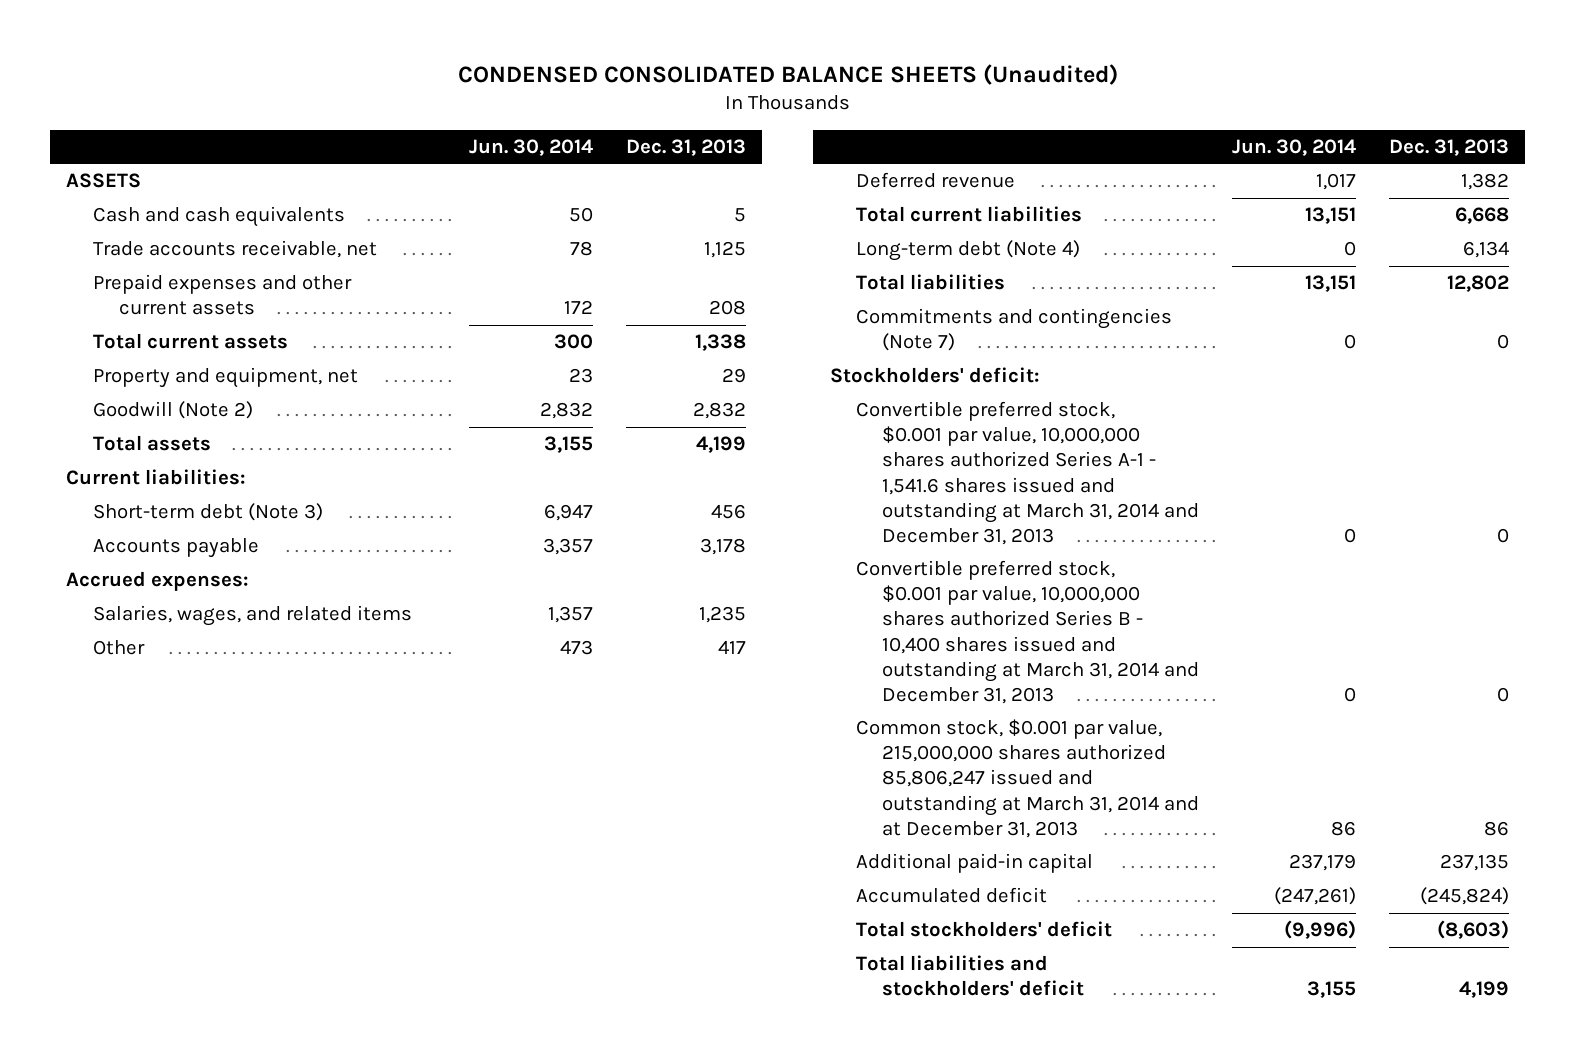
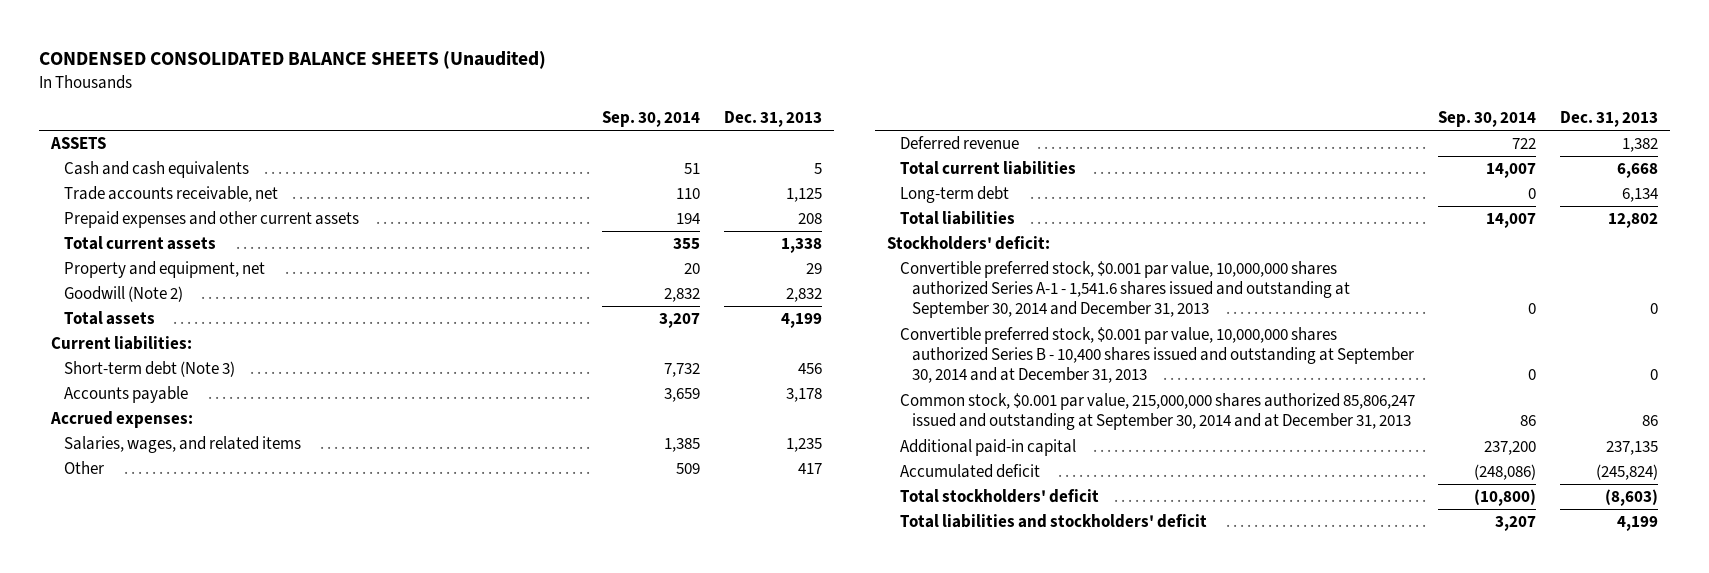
- | Jun. 30, 2014 | Dec. 31, 2013
+ | Sep. 30, 2014 | Dec. 31, 2013
- Long-term debt (Note 4) | 0 | 6,134
+ Long-term debt | 0 | 6,134
- Commitments and contingencies (Note 7) | 0 | 0
- Convertible preferred stock, $0.001 par value, 10,000,000 shares authorized Series A-1 - 1,541.6 shares issued and outstanding at March 31, 2014 and December 31, 2013 | 0 | 0
- Convertible preferred stock, $0.001 par value, 10,000,000 shares authorized Series B - 10,400 shares issued and outstanding at March 31, 2014 and December 31, 2013 | 0 | 0
- Common stock, $0.001 par value, 215,000,000 shares authorized 85,806,247 issued and outstanding at March 31, 2014 and at December 31, 2013 | 86 | 86
+ Convertible preferred stock, $0.001 par value, 10,000,000 shares authorized Series A-1 - 1,541.6 shares issued and outstanding at September 30, 2014 and December 31, 2013 | 0 | 0
+ Convertible preferred stock, $0.001 par value, 10,000,000 shares authorized Series B - 10,400 shares issued and outstanding at September 30, 2014 and at December 31, 2013 | 0 | 0
+ Common stock, $0.001 par value, 215,000,000 shares authorized 85,806,247 issued and outstanding at September 30, 2014 and at December 31, 2013 | 86 | 86

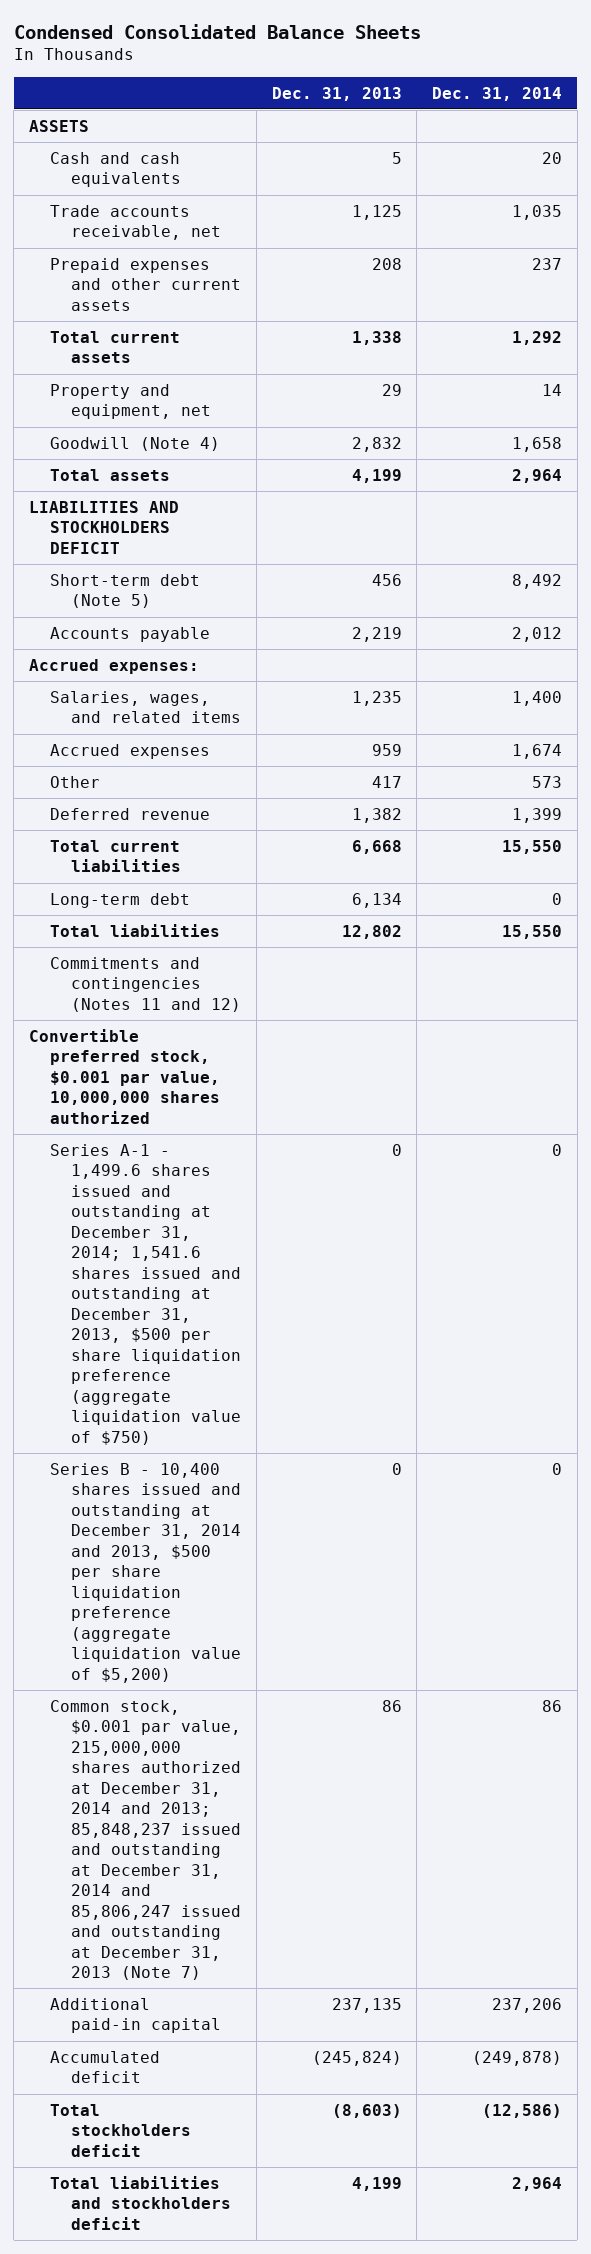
- CONDENSED CONSOLIDATED BALANCE SHEETS (Unaudited)
+ Condensed Consolidated Balance Sheets
- | Sep. 30, 2014 | Dec. 31, 2013
+ | Dec. 31, 2013 | Dec. 31, 2014
- Goodwill (Note 2) | 2,832 | 2,832
+ Goodwill (Note 4) | 2,832 | 1,658
- Current liabilities:
- Short-term debt (Note 3) | 7,732 | 456
- Accounts payable | 3,659 | 3,178
+ LIABILITIES AND STOCKHOLDERS DEFICIT
+ Short-term debt (Note 5) | 456 | 8,492
+ Accounts payable | 2,219 | 2,012
+ Accrued expenses | 959 | 1,674
- Stockholders' deficit:
- Convertible preferred stock, $0.001 par value, 10,000,000 shares authorized Series A-1 - 1,541.6 shares issued and outstanding at September 30, 2014 and December 31, 2013 | 0 | 0
- Convertible preferred stock, $0.001 par value, 10,000,000 shares authorized Series B - 10,400 shares issued and outstanding at September 30, 2014 and at December 31, 2013 | 0 | 0
- Common stock, $0.001 par value, 215,000,000 shares authorized 85,806,247 issued and outstanding at September 30, 2014 and at December 31, 2013 | 86 | 86
+ Commitments and contingencies (Notes 11 and 12)
+ Convertible preferred stock, $0.001 par value, 10,000,000 shares authorized
+ Series A-1 - 1,499.6 shares issued and outstanding at December 31, 2014; 1,541.6 shares issued and outstanding at December 31, 2013, $500 per share liquidation preference (aggregate liquidation value of $750) | 0 | 0
+ Series B - 10,400 shares issued and outstanding at December 31, 2014 and 2013, $500 per share liquidation preference (aggregate liquidation value of $5,200) | 0 | 0
+ Common stock, $0.001 par value, 215,000,000 shares authorized at December 31, 2014 and 2013; 85,848,237 issued and outstanding at December 31, 2014 and 85,806,247 issued and outstanding at December 31, 2013 (Note 7) | 86 | 86
- Total stockholders' deficit | (10,800) | (8,603)
- Total liabilities and stockholders' deficit | 3,207 | 4,199
+ Total stockholders deficit | (8,603) | (12,586)
+ Total liabilities and stockholders deficit | 4,199 | 2,964

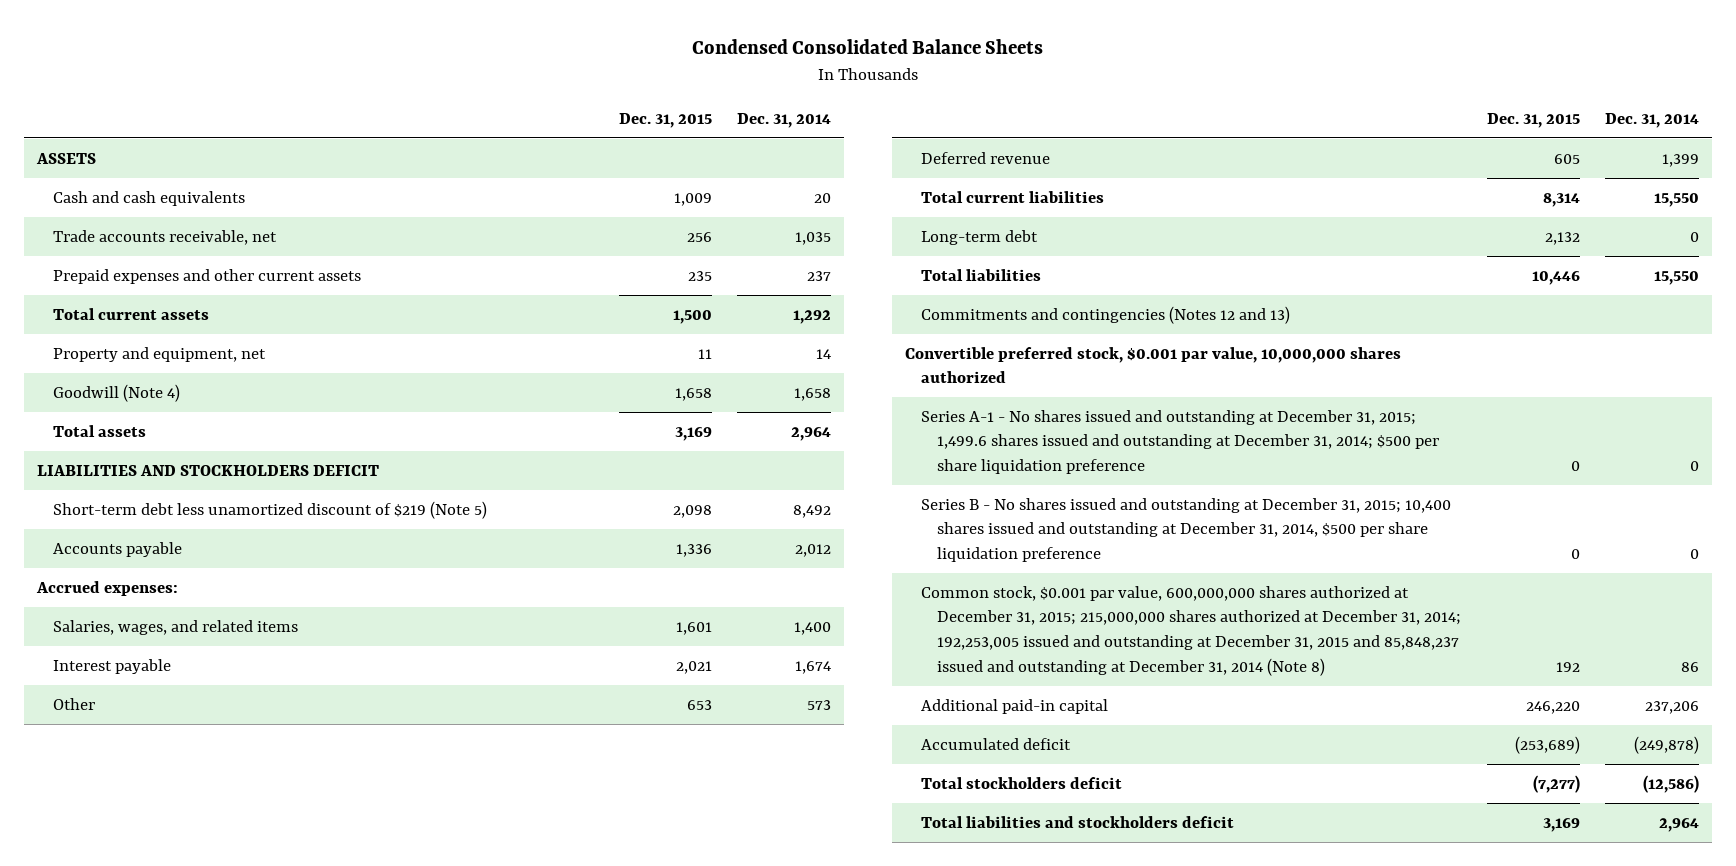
- | Dec. 31, 2013 | Dec. 31, 2014
+ | Dec. 31, 2015 | Dec. 31, 2014
- Short-term debt (Note 5) | 456 | 8,492
+ Short-term debt less unamortized discount of $219 (Note 5) | 2,098 | 8,492
- Accrued expenses | 959 | 1,674
+ Interest payable | 2,021 | 1,674
- Commitments and contingencies (Notes 11 and 12)
+ Commitments and contingencies (Notes 12 and 13)
- Series A-1 - 1,499.6 shares issued and outstanding at December 31, 2014; 1,541.6 shares issued and outstanding at December 31, 2013, $500 per share liquidation preference (aggregate liquidation value of $750) | 0 | 0
- Series B - 10,400 shares issued and outstanding at December 31, 2014 and 2013, $500 per share liquidation preference (aggregate liquidation value of $5,200) | 0 | 0
- Common stock, $0.001 par value, 215,000,000 shares authorized at December 31, 2014 and 2013; 85,848,237 issued and outstanding at December 31, 2014 and 85,806,247 issued and outstanding at December 31, 2013 (Note 7) | 86 | 86
+ Series A-1 - No shares issued and outstanding at December 31, 2015; 1,499.6 shares issued and outstanding at December 31, 2014; $500 per share liquidation preference | 0 | 0
+ Series B - No shares issued and outstanding at December 31, 2015; 10,400 shares issued and outstanding at December 31, 2014, $500 per share liquidation preference | 0 | 0
+ Common stock, $0.001 par value, 600,000,000 shares authorized at December 31, 2015; 215,000,000 shares authorized at December 31, 2014; 192,253,005 issued and outstanding at December 31, 2015 and 85,848,237 issued and outstanding at December 31, 2014 (Note 8) | 192 | 86

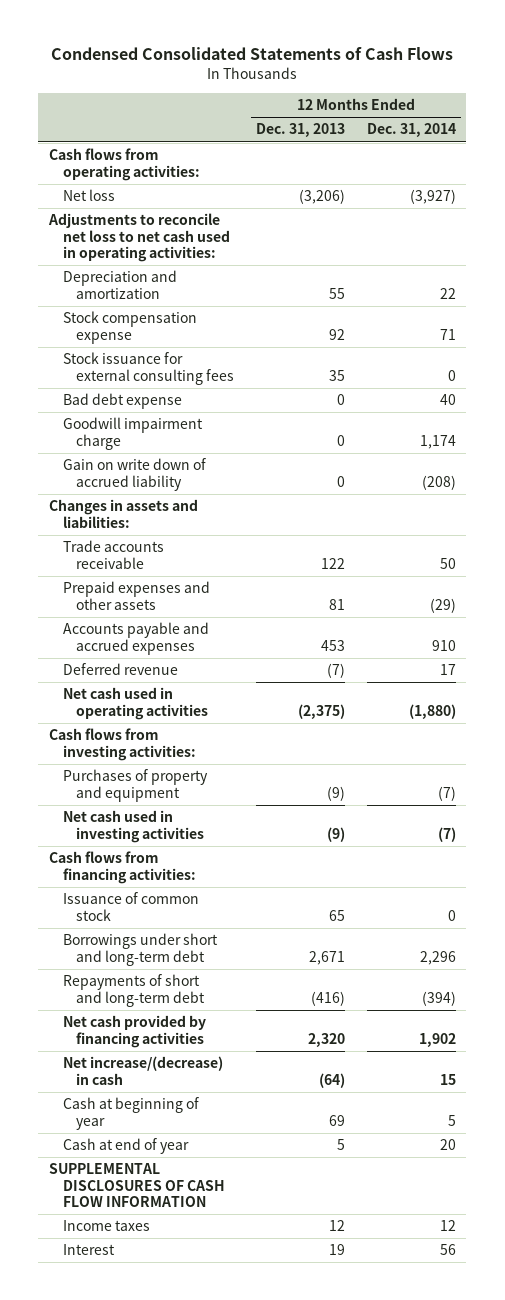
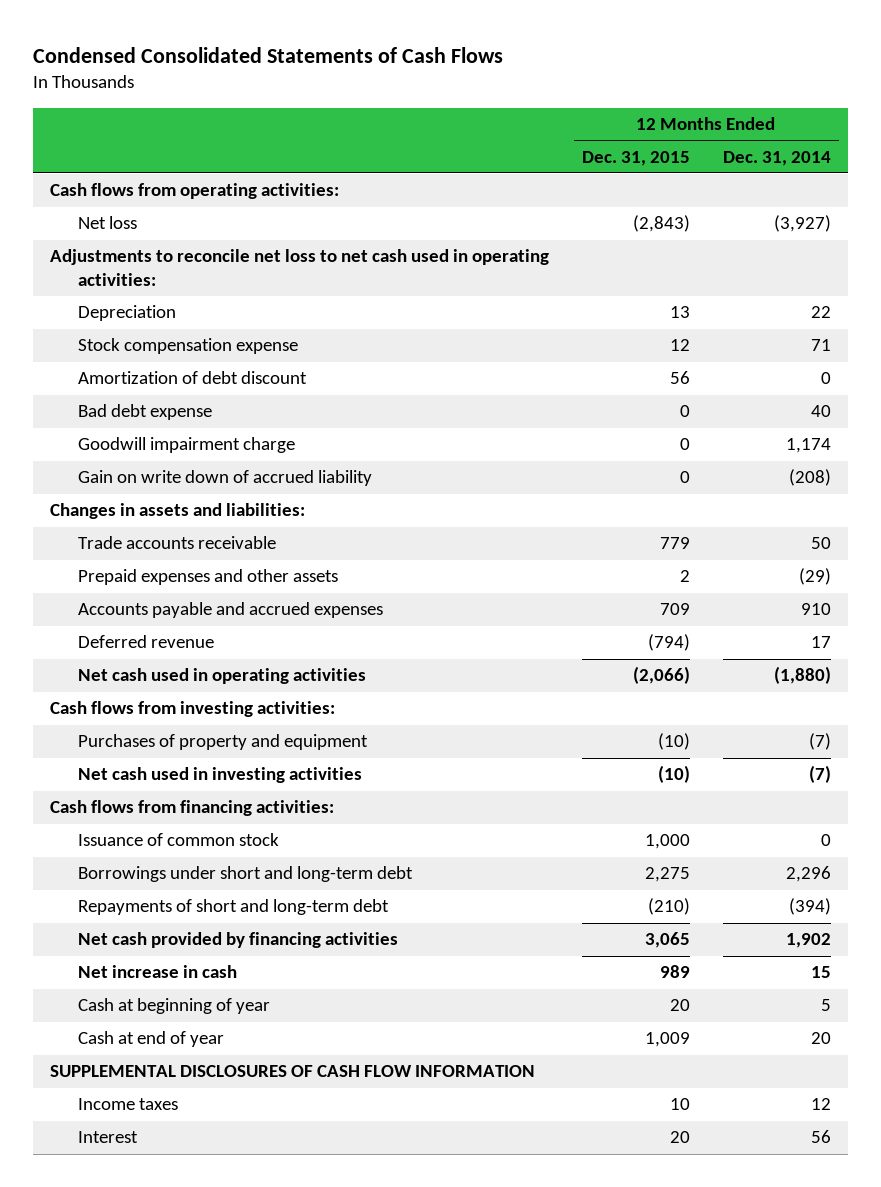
- | 12 Months Ended Dec. 31, 2013 | 12 Months Ended Dec. 31, 2014
+ | 12 Months Ended Dec. 31, 2015 | 12 Months Ended Dec. 31, 2014
- Depreciation and amortization | 55 | 22
+ Depreciation | 13 | 22
- Stock issuance for external consulting fees | 35 | 0
+ Amortization of debt discount | 56 | 0
- Net increase/(decrease) in cash | (64) | 15
+ Net increase in cash | 989 | 15

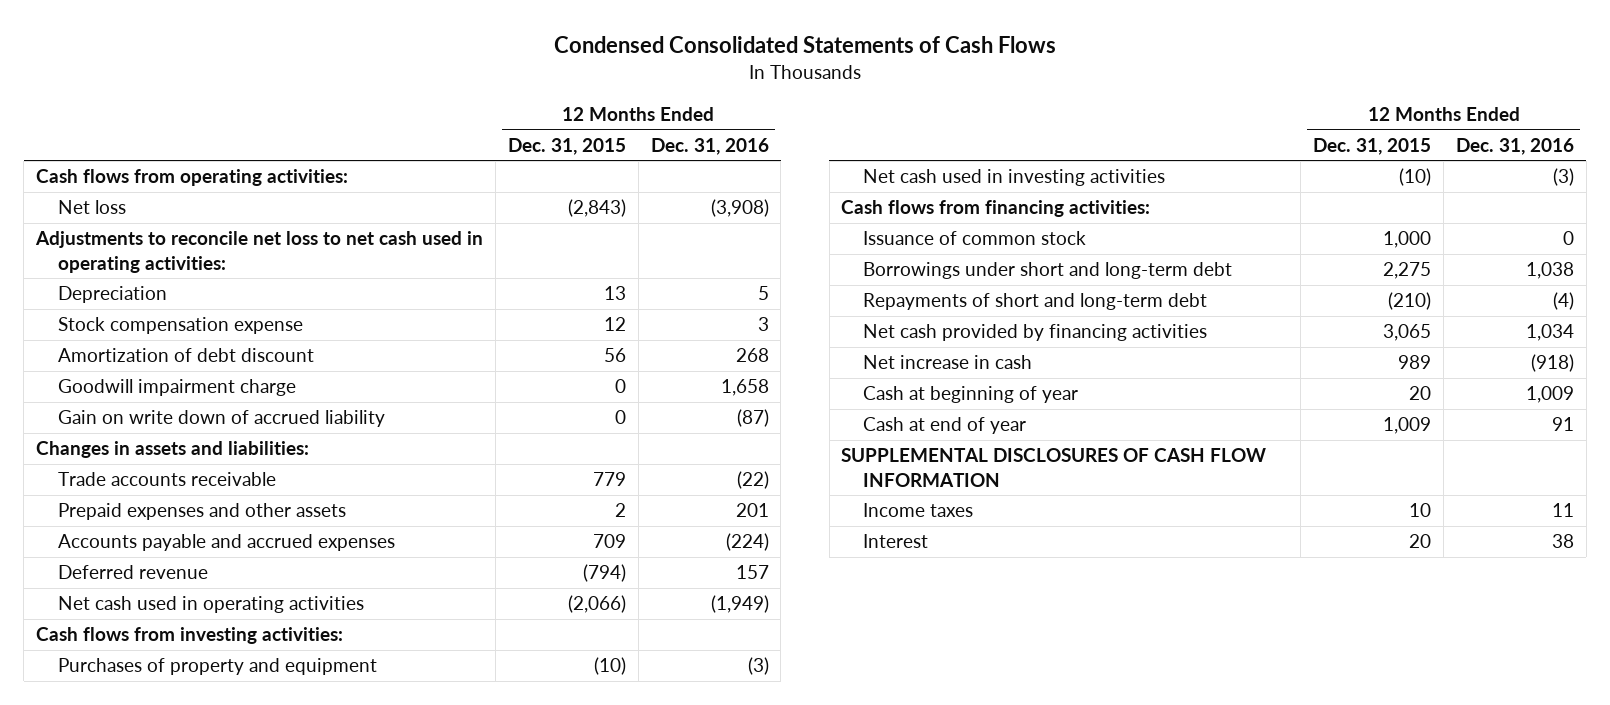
- | 12 Months Ended Dec. 31, 2015 | 12 Months Ended Dec. 31, 2014
+ | 12 Months Ended Dec. 31, 2015 | 12 Months Ended Dec. 31, 2016
- Bad debt expense | 0 | 40

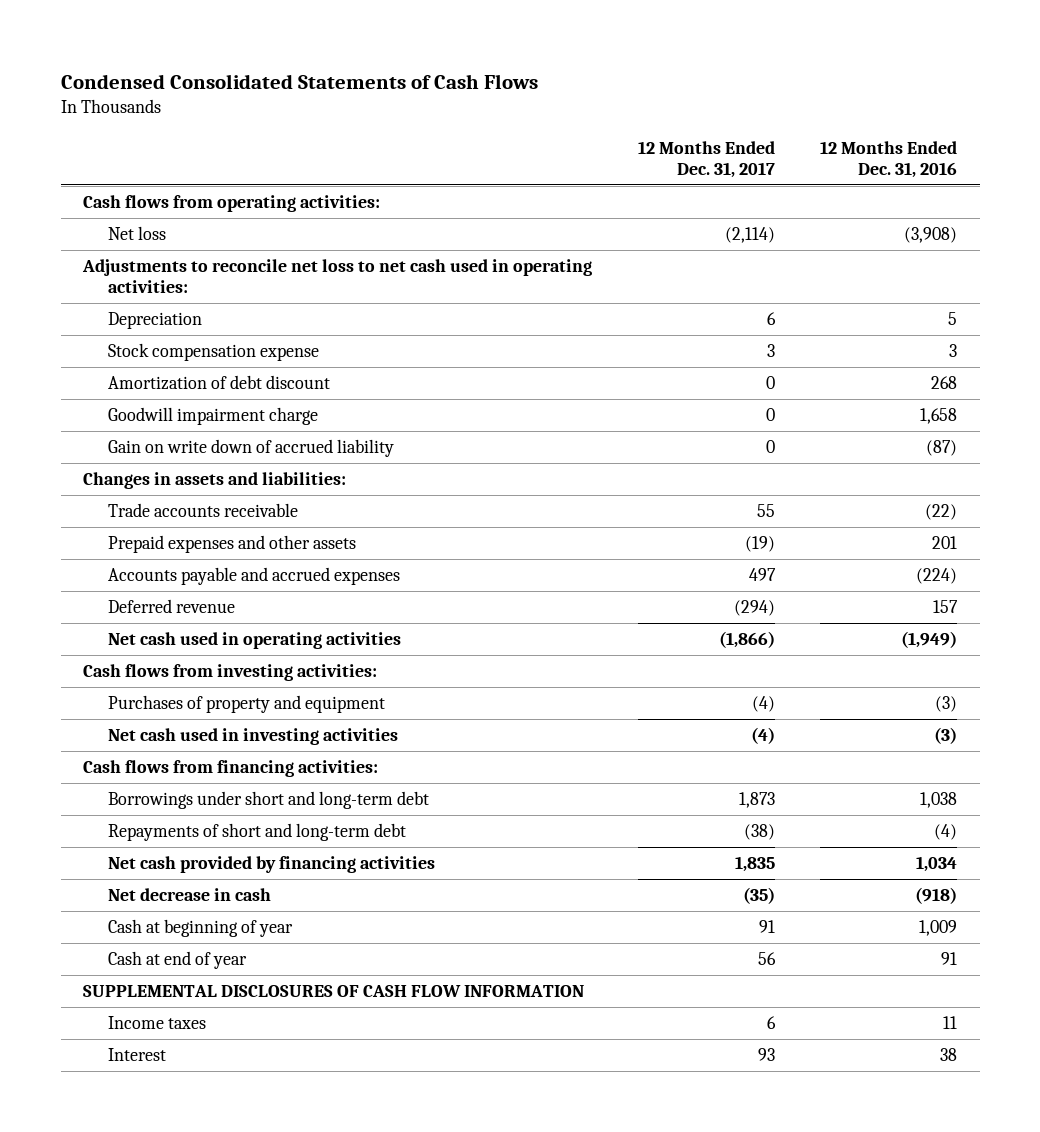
- | 12 Months Ended Dec. 31, 2015 | 12 Months Ended Dec. 31, 2016
+ | 12 Months Ended Dec. 31, 2017 | 12 Months Ended Dec. 31, 2016
- Issuance of common stock | 1,000 | 0
- Net increase in cash | 989 | (918)
+ Net decrease in cash | (35) | (918)

